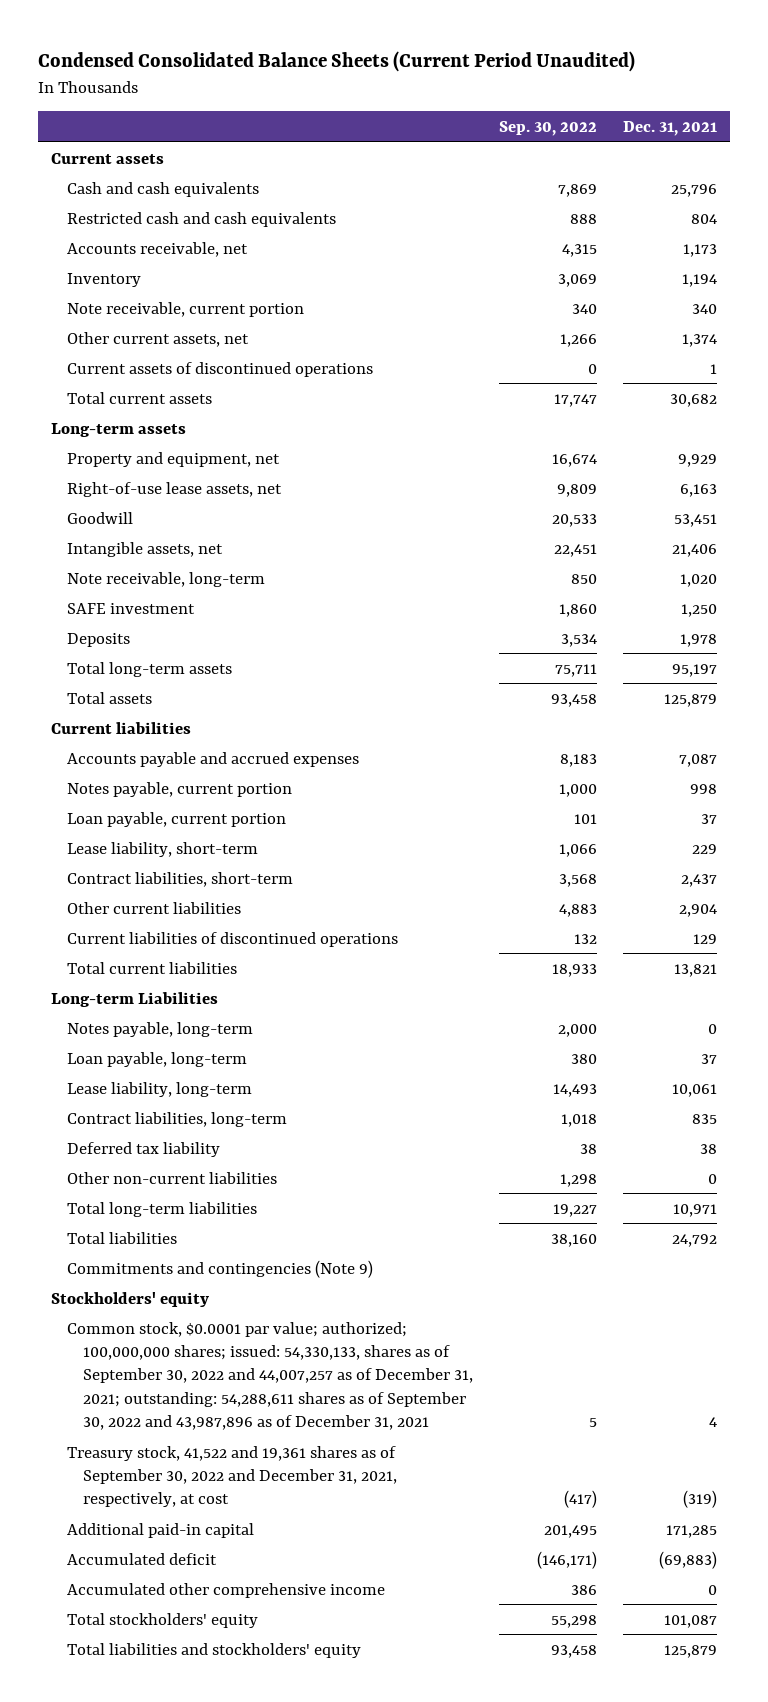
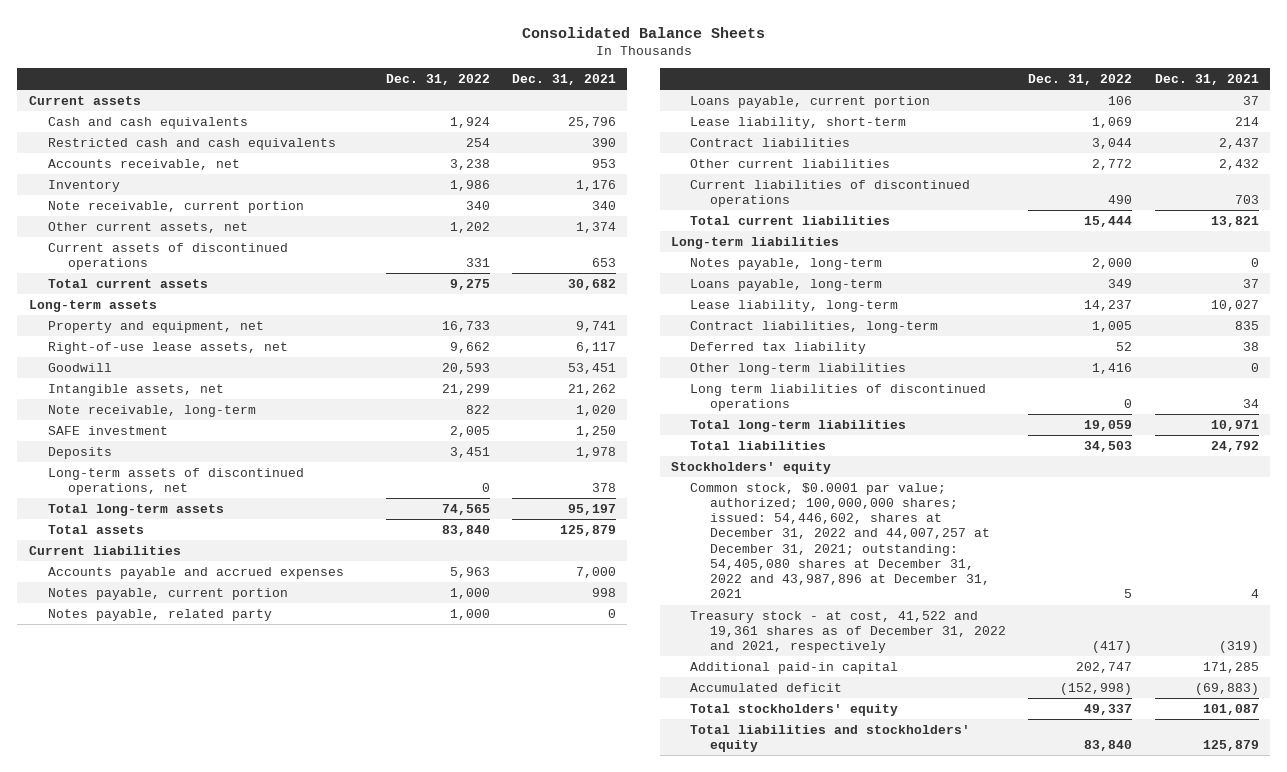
- Condensed Consolidated Balance Sheets (Current Period Unaudited)
+ Consolidated Balance Sheets
- | Sep. 30, 2022 | Dec. 31, 2021
+ | Dec. 31, 2022 | Dec. 31, 2021
- Restricted cash and cash equivalents | 888 | 804
- Accounts receivable, net | 4,315 | 1,173
- Inventory | 3,069 | 1,194
+ Restricted cash and cash equivalents | 254 | 390
+ Accounts receivable, net | 3,238 | 953
+ Inventory | 1,986 | 1,176
- Current assets of discontinued operations | 0 | 1
+ Current assets of discontinued operations | 331 | 653
- Property and equipment, net | 16,674 | 9,929
- Right-of-use lease assets, net | 9,809 | 6,163
+ Property and equipment, net | 16,733 | 9,741
+ Right-of-use lease assets, net | 9,662 | 6,117
- Intangible assets, net | 22,451 | 21,406
+ Intangible assets, net | 21,299 | 21,262
+ Long-term assets of discontinued operations, net | 0 | 378
- Accounts payable and accrued expenses | 8,183 | 7,087
+ Accounts payable and accrued expenses | 5,963 | 7,000
- Loan payable, current portion | 101 | 37
- Lease liability, short-term | 1,066 | 229
- Contract liabilities, short-term | 3,568 | 2,437
- Other current liabilities | 4,883 | 2,904
- Current liabilities of discontinued operations | 132 | 129
+ Notes payable, related party | 1,000 | 0
+ Loans payable, current portion | 106 | 37
+ Lease liability, short-term | 1,069 | 214
+ Contract liabilities | 3,044 | 2,437
+ Other current liabilities | 2,772 | 2,432
+ Current liabilities of discontinued operations | 490 | 703
- Long-term Liabilities
+ Long-term liabilities
- Loan payable, long-term | 380 | 37
- Lease liability, long-term | 14,493 | 10,061
+ Loans payable, long-term | 349 | 37
+ Lease liability, long-term | 14,237 | 10,027
- Other non-current liabilities | 1,298 | 0
+ Other long-term liabilities | 1,416 | 0
+ Long term liabilities of discontinued operations | 0 | 34
- Commitments and contingencies (Note 9)
- Common stock, $0.0001 par value; authorized; 100,000,000 shares; issued: 54,330,133, shares as of September 30, 2022 and 44,007,257 as of December 31, 2021; outstanding: 54,288,611 shares as of September 30, 2022 and 43,987,896 as of December 31, 2021 | 5 | 4
- Treasury stock, 41,522 and 19,361 shares as of September 30, 2022 and December 31, 2021, respectively, at cost | (417) | (319)
+ Common stock, $0.0001 par value; authorized; 100,000,000 shares; issued: 54,446,602, shares at December 31, 2022 and 44,007,257 at December 31, 2021; outstanding: 54,405,080 shares at December 31, 2022 and 43,987,896 at December 31, 2021 | 5 | 4
+ Treasury stock - at cost, 41,522 and 19,361 shares as of December 31, 2022 and 2021, respectively | (417) | (319)
- Accumulated other comprehensive income | 386 | 0

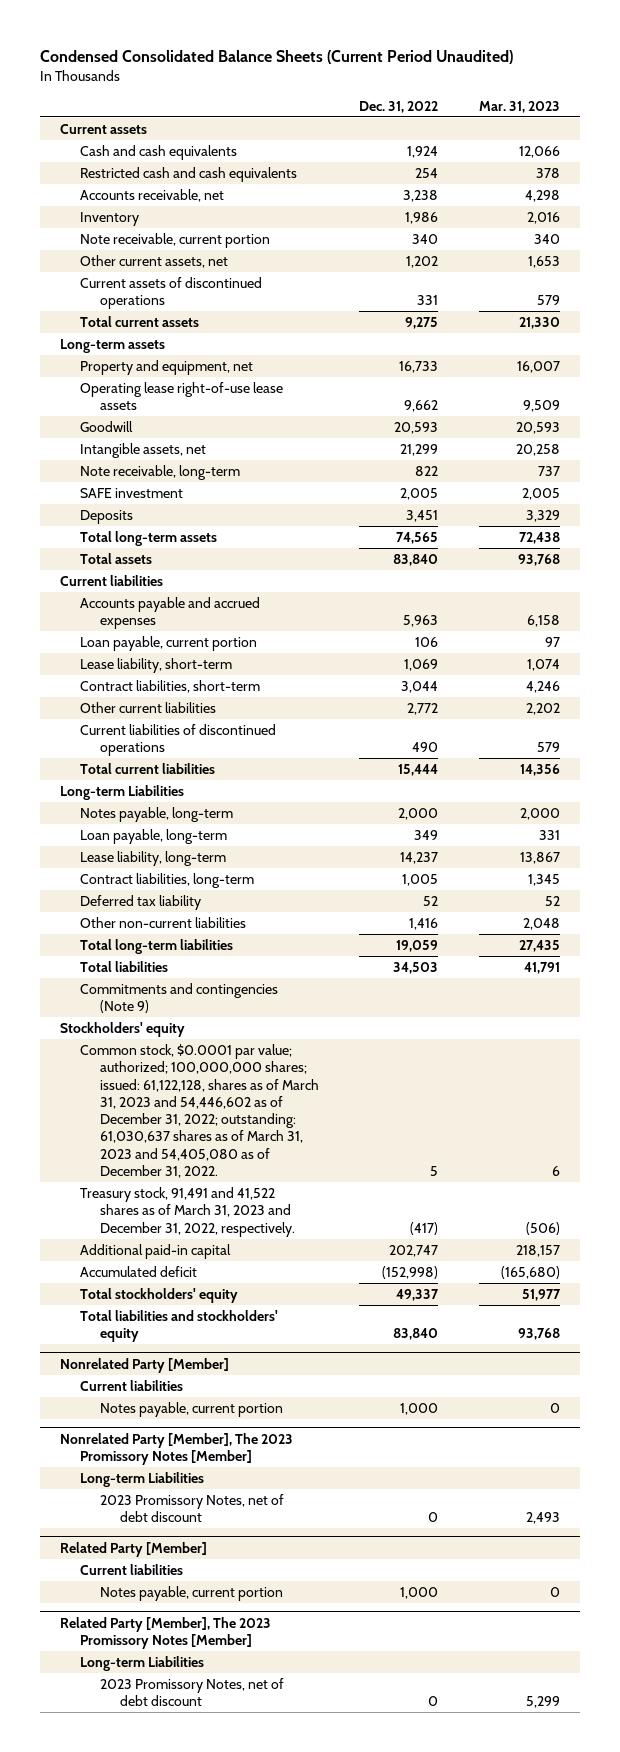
- Consolidated Balance Sheets
+ Condensed Consolidated Balance Sheets (Current Period Unaudited)
- | Dec. 31, 2022 | Dec. 31, 2021
+ | Dec. 31, 2022 | Mar. 31, 2023
- Right-of-use lease assets, net | 9,662 | 6,117
+ Operating lease right-of-use lease assets | 9,662 | 9,509
- Long-term assets of discontinued operations, net | 0 | 378
- Notes payable, current portion | 1,000 | 998
- Notes payable, related party | 1,000 | 0
- Loans payable, current portion | 106 | 37
+ Loan payable, current portion | 106 | 97
- Contract liabilities | 3,044 | 2,437
+ Contract liabilities, short-term | 3,044 | 4,246
- Long-term liabilities
+ Long-term Liabilities
- Loans payable, long-term | 349 | 37
+ Loan payable, long-term | 349 | 331
- Other long-term liabilities | 1,416 | 0
- Long term liabilities of discontinued operations | 0 | 34
+ Other non-current liabilities | 1,416 | 2,048
+ Commitments and contingencies (Note 9)
- Common stock, $0.0001 par value; authorized; 100,000,000 shares; issued: 54,446,602, shares at December 31, 2022 and 44,007,257 at December 31, 2021; outstanding: 54,405,080 shares at December 31, 2022 and 43,987,896 at December 31, 2021 | 5 | 4
- Treasury stock - at cost, 41,522 and 19,361 shares as of December 31, 2022 and 2021, respectively | (417) | (319)
+ Common stock, $0.0001 par value; authorized; 100,000,000 shares; issued: 61,122,128, shares as of March 31, 2023 and 54,446,602 as of December 31, 2022; outstanding: 61,030,637 shares as of March 31, 2023 and 54,405,080 as of December 31, 2022. | 5 | 6
+ Treasury stock, 91,491 and 41,522 shares as of March 31, 2023 and December 31, 2022, respectively. | (417) | (506)
+ Nonrelated Party [Member]
+ Current liabilities
+ Notes payable, current portion | 1,000 | 0
+ Nonrelated Party [Member], The 2023 Promissory Notes [Member]
+ Long-term Liabilities
+ 2023 Promissory Notes, net of debt discount | 0 | 2,493
+ Related Party [Member]
+ Current liabilities
+ Notes payable, current portion | 1,000 | 0
+ Related Party [Member], The 2023 Promissory Notes [Member]
+ Long-term Liabilities
+ 2023 Promissory Notes, net of debt discount | 0 | 5,299

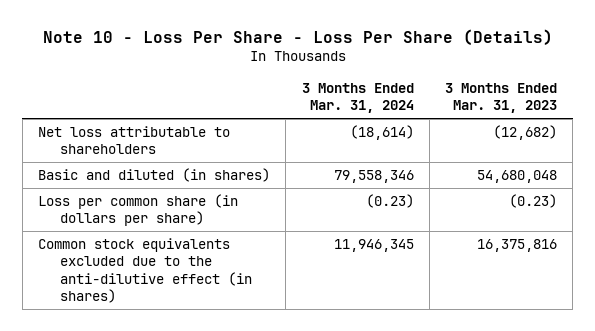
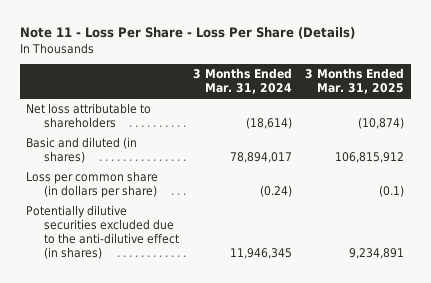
- Note 10 - Loss Per Share - Loss Per Share (Details)
+ Note 11 - Loss Per Share - Loss Per Share (Details)
- | 3 Months Ended Mar. 31, 2024 | 3 Months Ended Mar. 31, 2023
+ | 3 Months Ended Mar. 31, 2024 | 3 Months Ended Mar. 31, 2025
- Basic and diluted (in shares) | 79,558,346 | 54,680,048
- Loss per common share (in dollars per share) | (0.23) | (0.23)
- Common stock equivalents excluded due to the anti-dilutive effect (in shares) | 11,946,345 | 16,375,816
+ Basic and diluted (in shares) | 78,894,017 | 106,815,912
+ Loss per common share (in dollars per share) | (0.24) | (0.1)
+ Potentially dilutive securities excluded due to the anti-dilutive effect (in shares) | 11,946,345 | 9,234,891

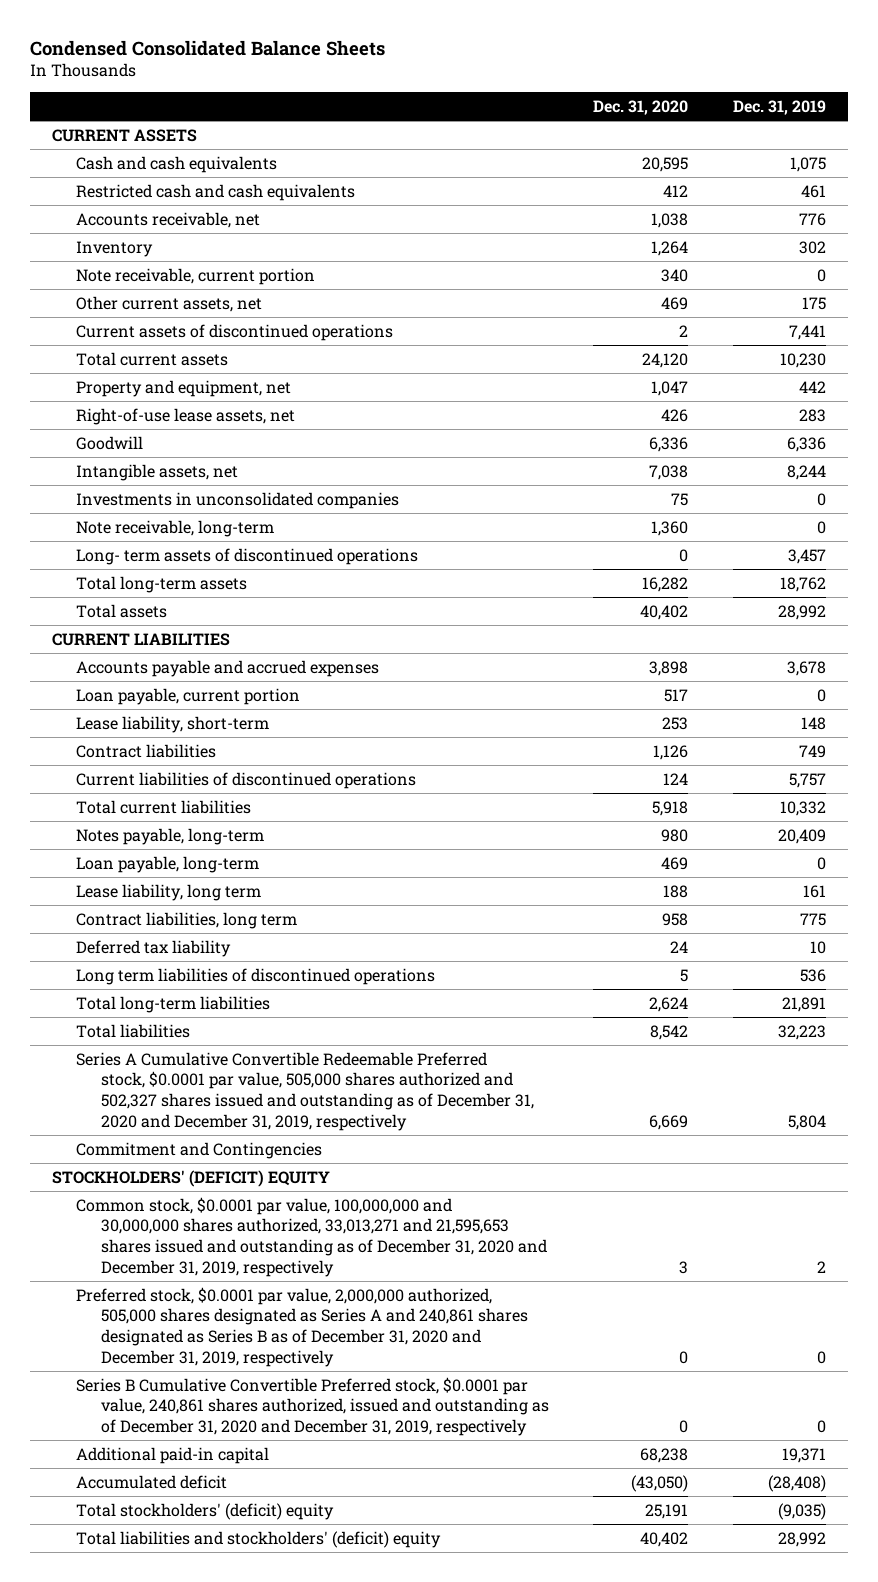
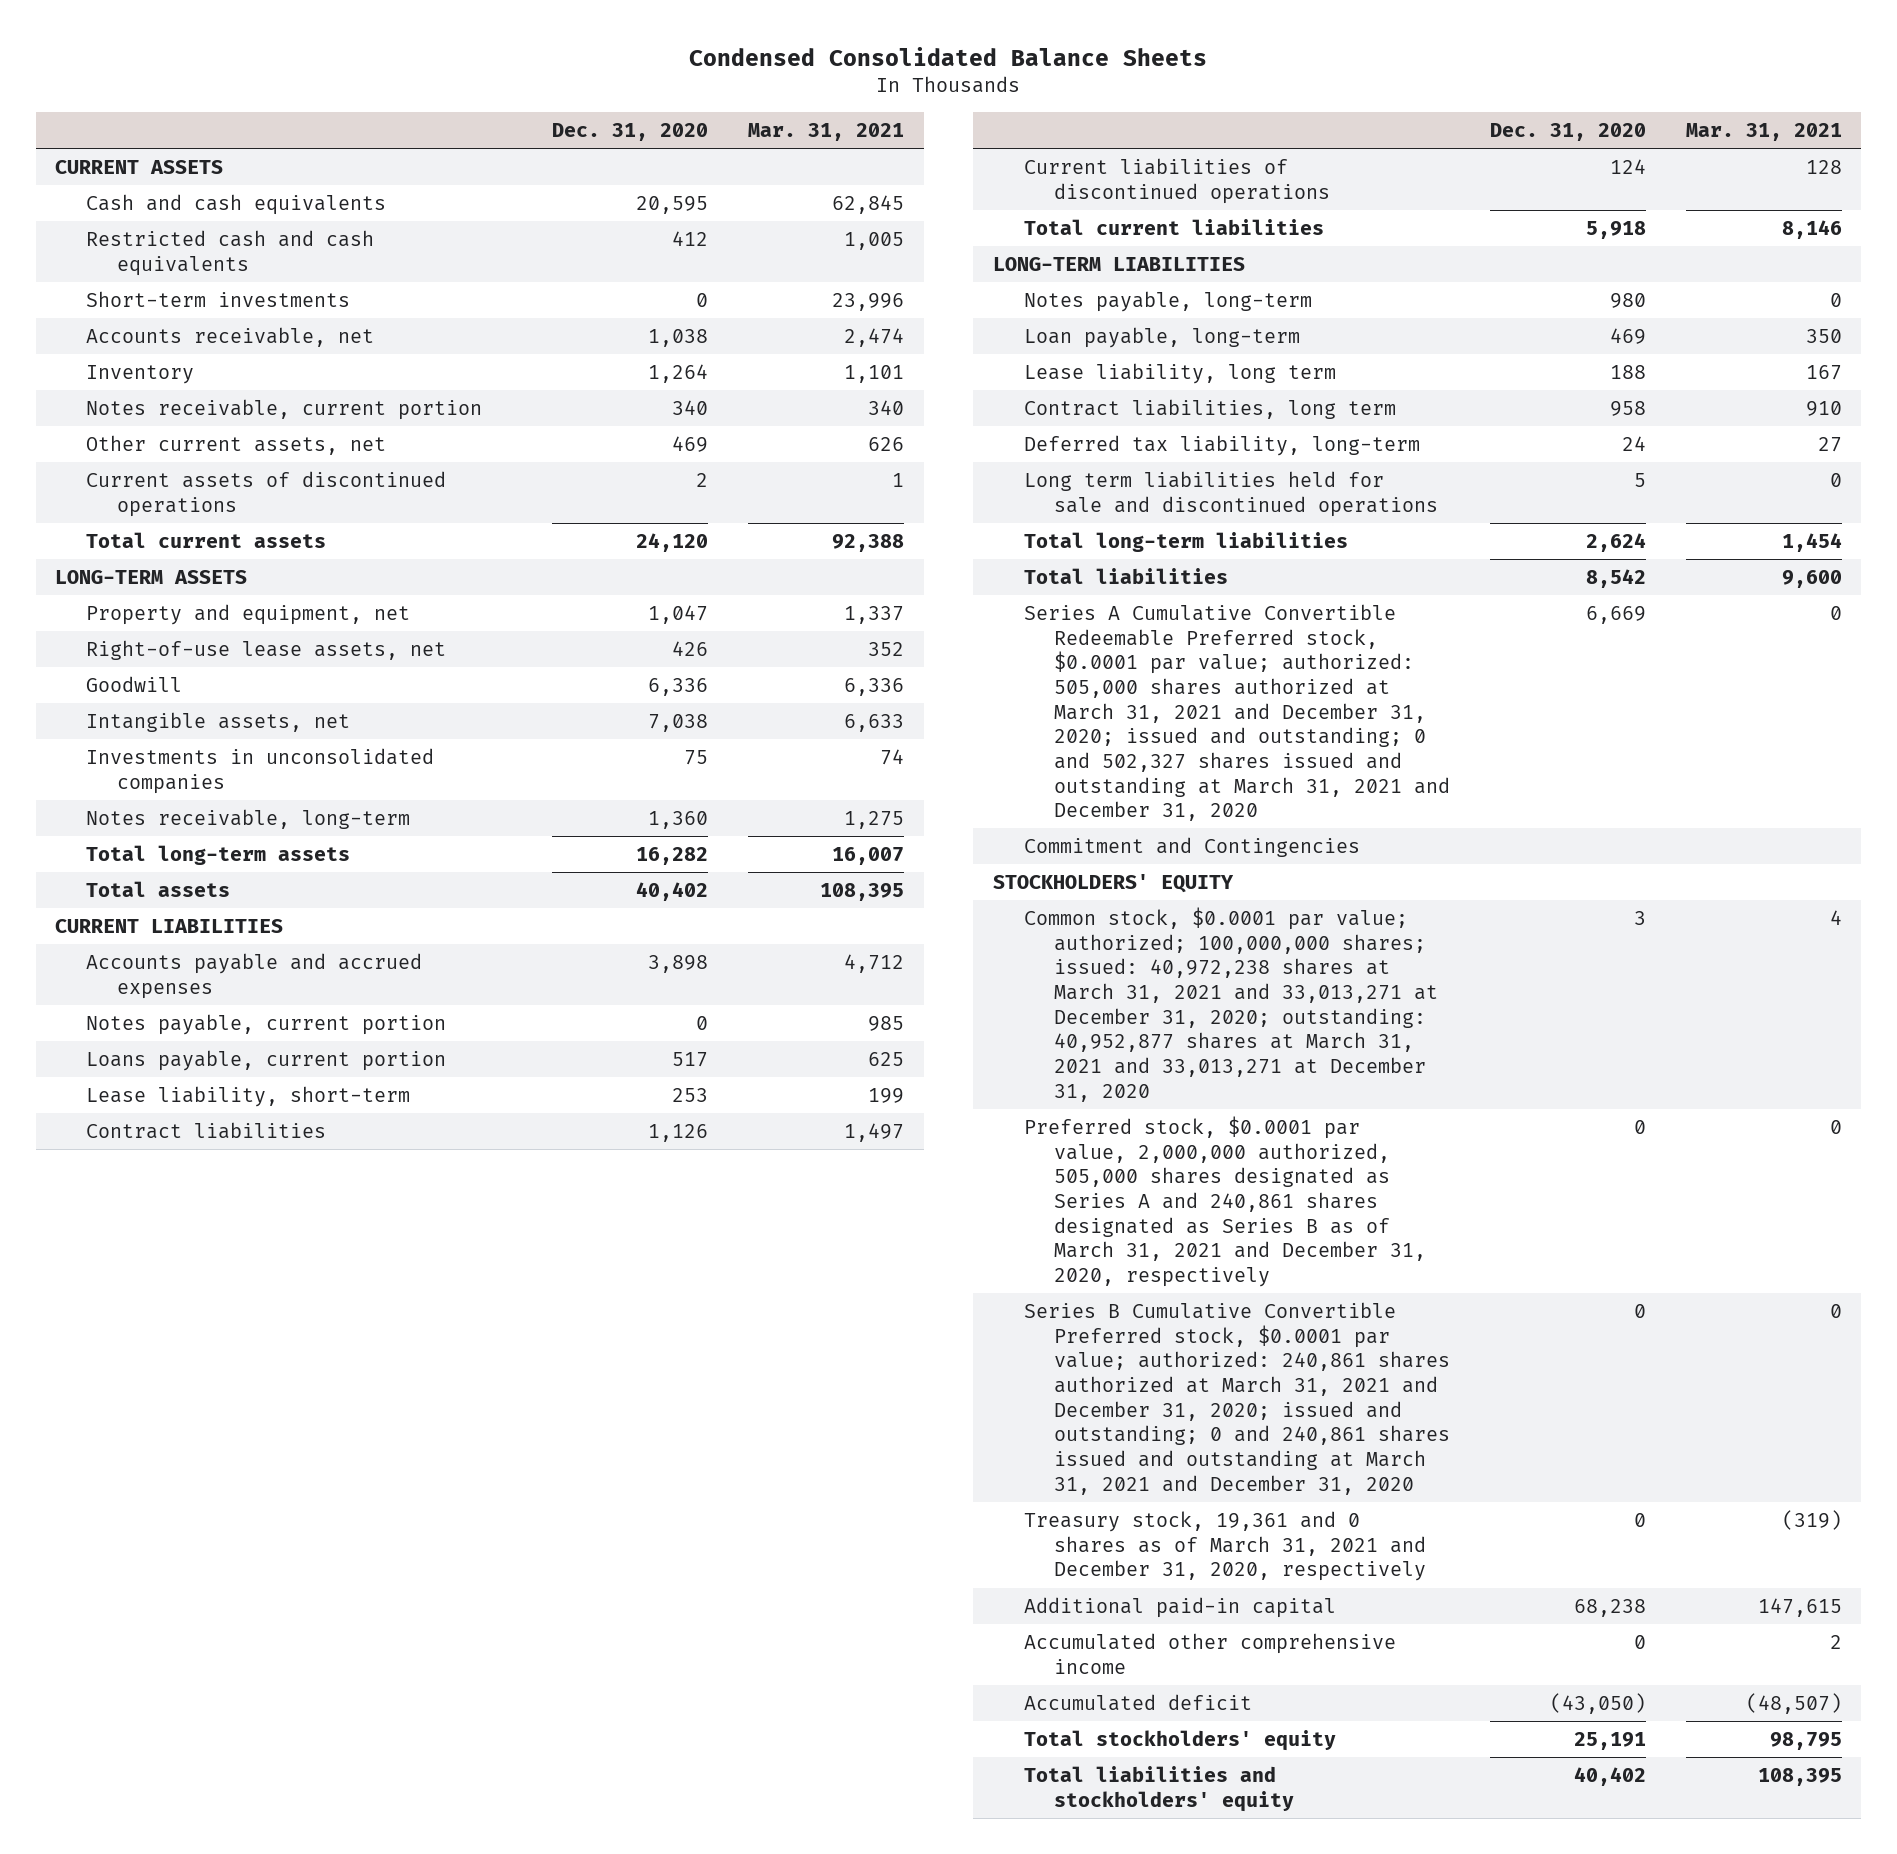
- | Dec. 31, 2020 | Dec. 31, 2019
+ | Dec. 31, 2020 | Mar. 31, 2021
+ Short-term investments | 0 | 23,996
- Note receivable, current portion | 340 | 0
+ Notes receivable, current portion | 340 | 340
+ LONG-TERM ASSETS
- Note receivable, long-term | 1,360 | 0
- Long- term assets of discontinued operations | 0 | 3,457
+ Notes receivable, long-term | 1,360 | 1,275
- Loan payable, current portion | 517 | 0
+ Notes payable, current portion | 0 | 985
+ Loans payable, current portion | 517 | 625
+ LONG-TERM LIABILITIES
- Deferred tax liability | 24 | 10
- Long term liabilities of discontinued operations | 5 | 536
+ Deferred tax liability, long-term | 24 | 27
+ Long term liabilities held for sale and discontinued operations | 5 | 0
- Series A Cumulative Convertible Redeemable Preferred stock, $0.0001 par value, 505,000 shares authorized and 502,327 shares issued and outstanding as of December 31, 2020 and December 31, 2019, respectively | 6,669 | 5,804
+ Series A Cumulative Convertible Redeemable Preferred stock, $0.0001 par value; authorized: 505,000 shares authorized at March 31, 2021 and December 31, 2020; issued and outstanding; 0 and 502,327 shares issued and outstanding at March 31, 2021 and December 31, 2020 | 6,669 | 0
- STOCKHOLDERS' (DEFICIT) EQUITY
- Common stock, $0.0001 par value, 100,000,000 and 30,000,000 shares authorized, 33,013,271 and 21,595,653 shares issued and outstanding as of December 31, 2020 and December 31, 2019, respectively | 3 | 2
- Preferred stock, $0.0001 par value, 2,000,000 authorized, 505,000 shares designated as Series A and 240,861 shares designated as Series B as of December 31, 2020 and December 31, 2019, respectively | 0 | 0
- Series B Cumulative Convertible Preferred stock, $0.0001 par value, 240,861 shares authorized, issued and outstanding as of December 31, 2020 and December 31, 2019, respectively | 0 | 0
+ STOCKHOLDERS' EQUITY
+ Common stock, $0.0001 par value; authorized; 100,000,000 shares; issued: 40,972,238 shares at March 31, 2021 and 33,013,271 at December 31, 2020; outstanding: 40,952,877 shares at March 31, 2021 and 33,013,271 at December 31, 2020 | 3 | 4
+ Preferred stock, $0.0001 par value, 2,000,000 authorized, 505,000 shares designated as Series A and 240,861 shares designated as Series B as of March 31, 2021 and December 31, 2020, respectively | 0 | 0
+ Series B Cumulative Convertible Preferred stock, $0.0001 par value; authorized: 240,861 shares authorized at March 31, 2021 and December 31, 2020; issued and outstanding; 0 and 240,861 shares issued and outstanding at March 31, 2021 and December 31, 2020 | 0 | 0
+ Treasury stock, 19,361 and 0 shares as of March 31, 2021 and December 31, 2020, respectively | 0 | (319)
+ Accumulated other comprehensive income | 0 | 2
- Total stockholders' (deficit) equity | 25,191 | (9,035)
- Total liabilities and stockholders' (deficit) equity | 40,402 | 28,992
+ Total stockholders' equity | 25,191 | 98,795
+ Total liabilities and stockholders' equity | 40,402 | 108,395

